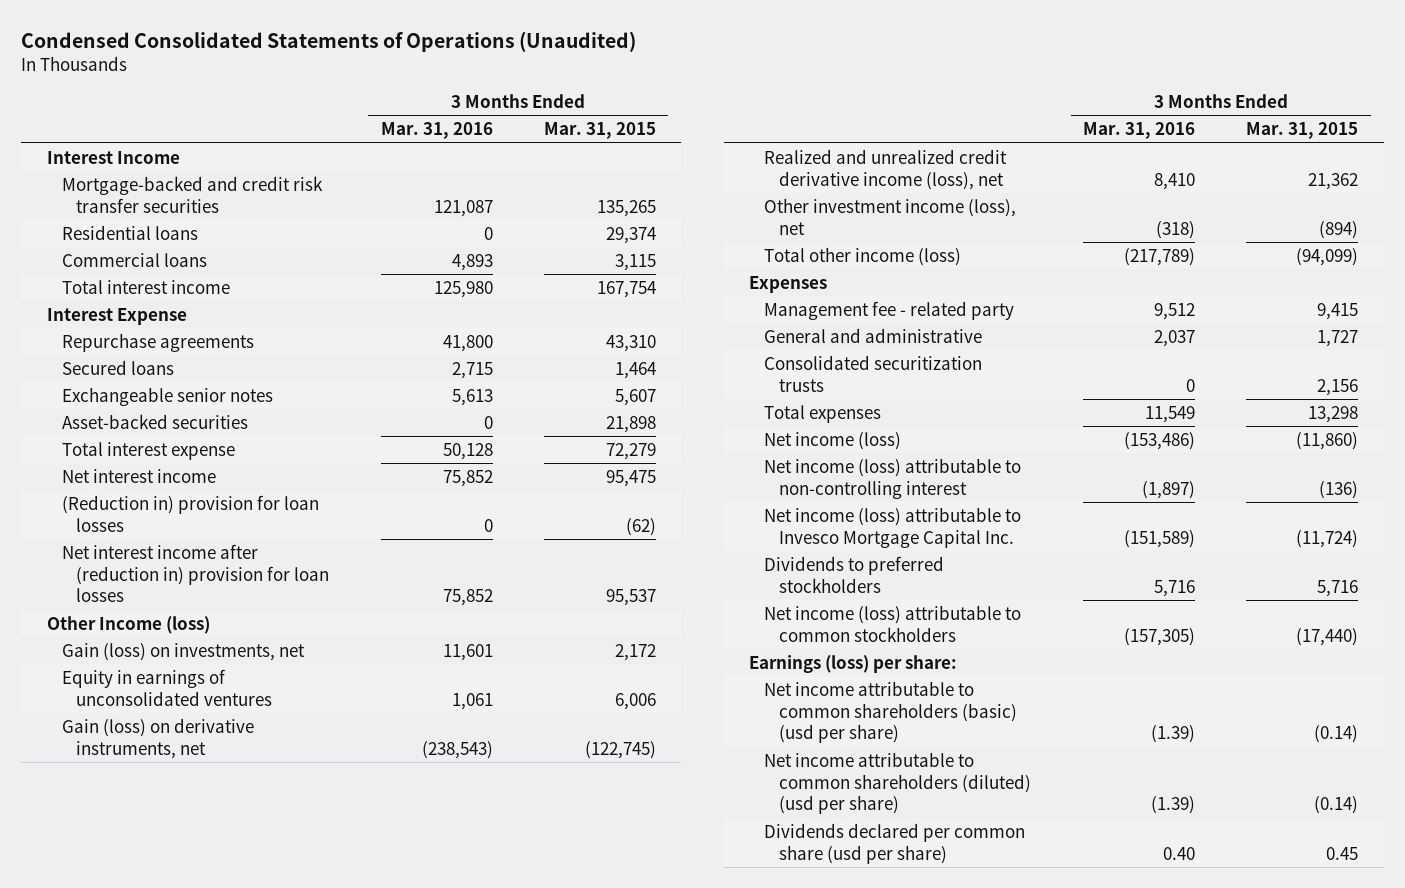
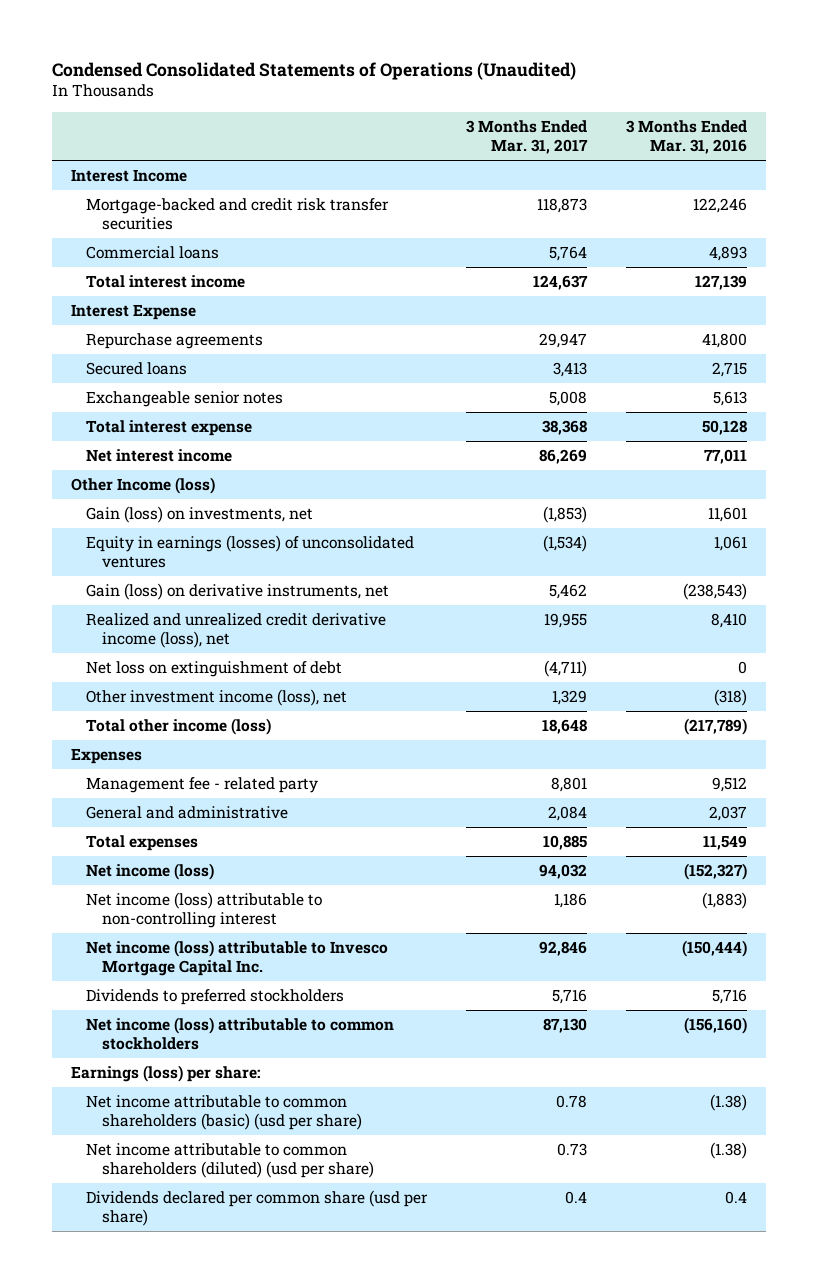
- | 3 Months Ended Mar. 31, 2016 | 3 Months Ended Mar. 31, 2015
+ | 3 Months Ended Mar. 31, 2017 | 3 Months Ended Mar. 31, 2016
- Mortgage-backed and credit risk transfer securities | 121,087 | 135,265
- Residential loans | 0 | 29,374
+ Mortgage-backed and credit risk transfer securities | 118,873 | 122,246
- Total interest income | 125,980 | 167,754
+ Total interest income | 124,637 | 127,139
- Asset-backed securities | 0 | 21,898
- Net interest income | 75,852 | 95,475
- (Reduction in) provision for loan losses | 0 | (62)
- Net interest income after (reduction in) provision for loan losses | 75,852 | 95,537
+ Net interest income | 86,269 | 77,011
- Equity in earnings of unconsolidated ventures | 1,061 | 6,006
+ Equity in earnings (losses) of unconsolidated ventures | (1,534) | 1,061
+ Net loss on extinguishment of debt | (4,711) | 0
- Consolidated securitization trusts | 0 | 2,156
- Net income (loss) | (153,486) | (11,860)
- Net income (loss) attributable to non-controlling interest | (1,897) | (136)
- Net income (loss) attributable to Invesco Mortgage Capital Inc. | (151,589) | (11,724)
+ Net income (loss) | 94,032 | (152,327)
+ Net income (loss) attributable to non-controlling interest | 1,186 | (1,883)
+ Net income (loss) attributable to Invesco Mortgage Capital Inc. | 92,846 | (150,444)
- Net income (loss) attributable to common stockholders | (157,305) | (17,440)
+ Net income (loss) attributable to common stockholders | 87,130 | (156,160)
- Net income attributable to common shareholders (basic) (usd per share) | (1.39) | (0.14)
- Net income attributable to common shareholders (diluted) (usd per share) | (1.39) | (0.14)
- Dividends declared per common share (usd per share) | 0.40 | 0.45
+ Net income attributable to common shareholders (basic) (usd per share) | 0.78 | (1.38)
+ Net income attributable to common shareholders (diluted) (usd per share) | 0.73 | (1.38)
+ Dividends declared per common share (usd per share) | 0.4 | 0.4

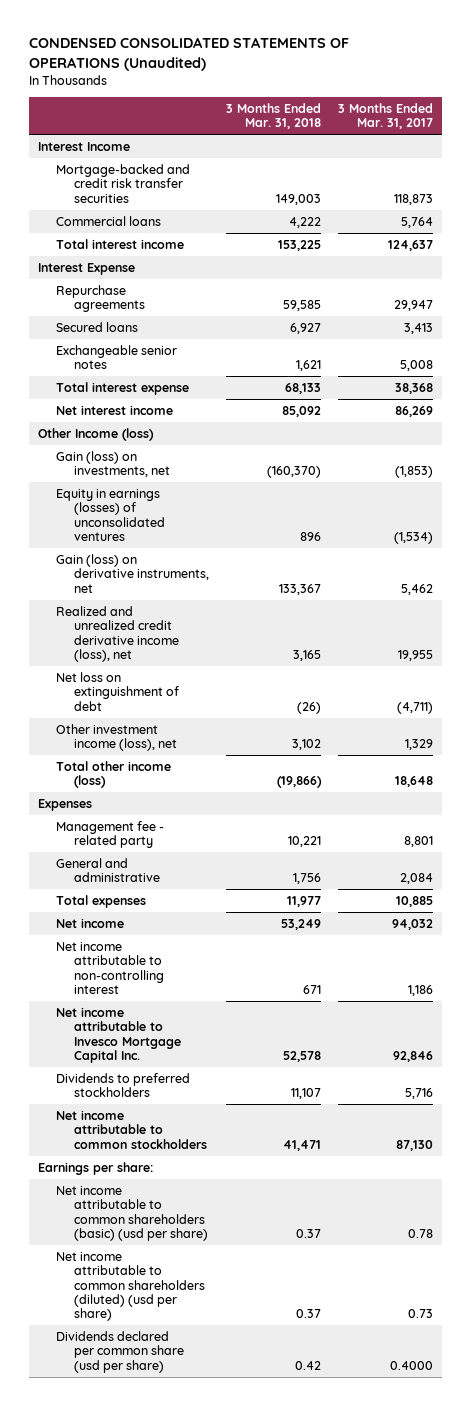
- Condensed Consolidated Statements of Operations (Unaudited)
+ CONDENSED CONSOLIDATED STATEMENTS OF OPERATIONS (Unaudited)
- | 3 Months Ended Mar. 31, 2017 | 3 Months Ended Mar. 31, 2016
+ | 3 Months Ended Mar. 31, 2018 | 3 Months Ended Mar. 31, 2017
- Net income (loss) | 94,032 | (152,327)
- Net income (loss) attributable to non-controlling interest | 1,186 | (1,883)
- Net income (loss) attributable to Invesco Mortgage Capital Inc. | 92,846 | (150,444)
+ Net income | 53,249 | 94,032
+ Net income attributable to non-controlling interest | 671 | 1,186
+ Net income attributable to Invesco Mortgage Capital Inc. | 52,578 | 92,846
- Net income (loss) attributable to common stockholders | 87,130 | (156,160)
- Earnings (loss) per share:
+ Net income attributable to common stockholders | 41,471 | 87,130
+ Earnings per share:
- Dividends declared per common share (usd per share) | 0.4 | 0.4
+ Dividends declared per common share (usd per share) | 0.42 | 0.4000

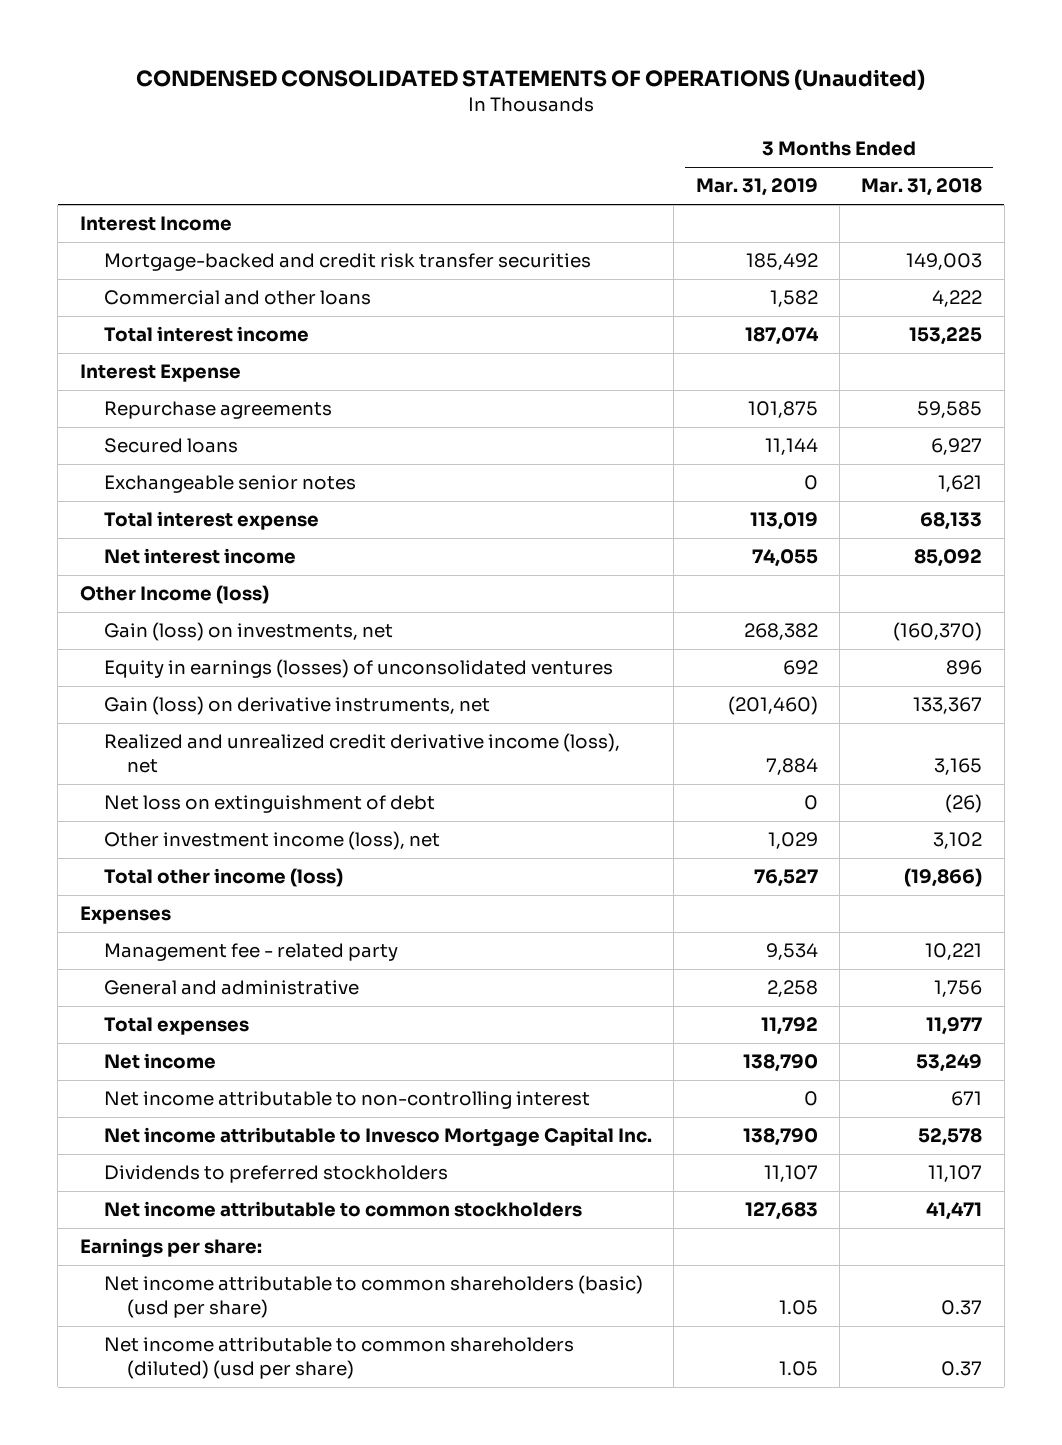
- | 3 Months Ended Mar. 31, 2018 | 3 Months Ended Mar. 31, 2017
+ | 3 Months Ended Mar. 31, 2019 | 3 Months Ended Mar. 31, 2018
- Commercial loans | 4,222 | 5,764
+ Commercial and other loans | 1,582 | 4,222
- Dividends declared per common share (usd per share) | 0.42 | 0.4000

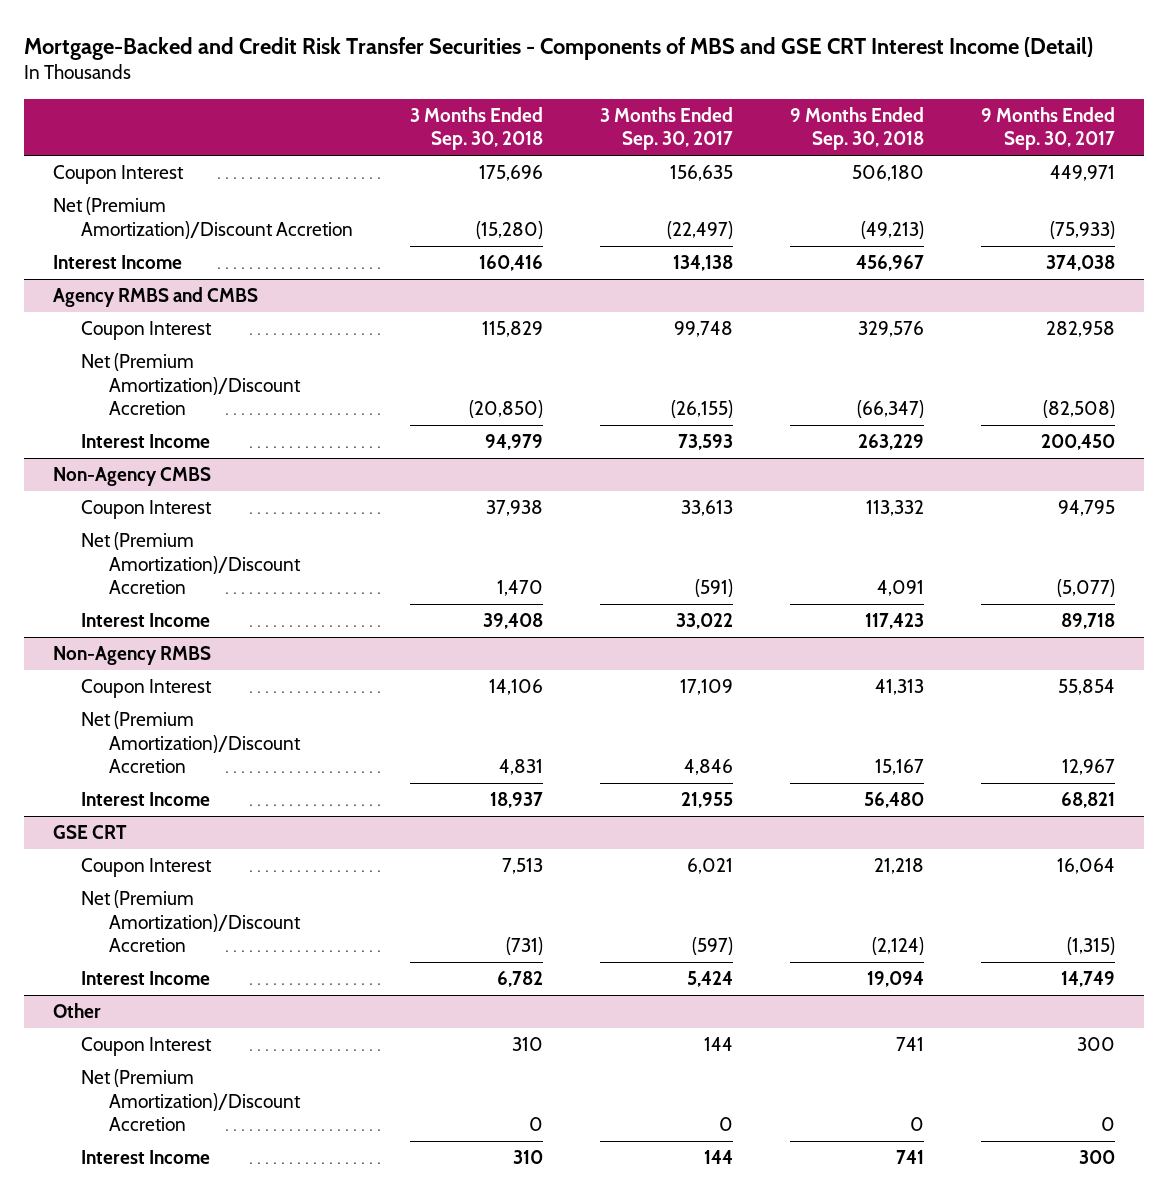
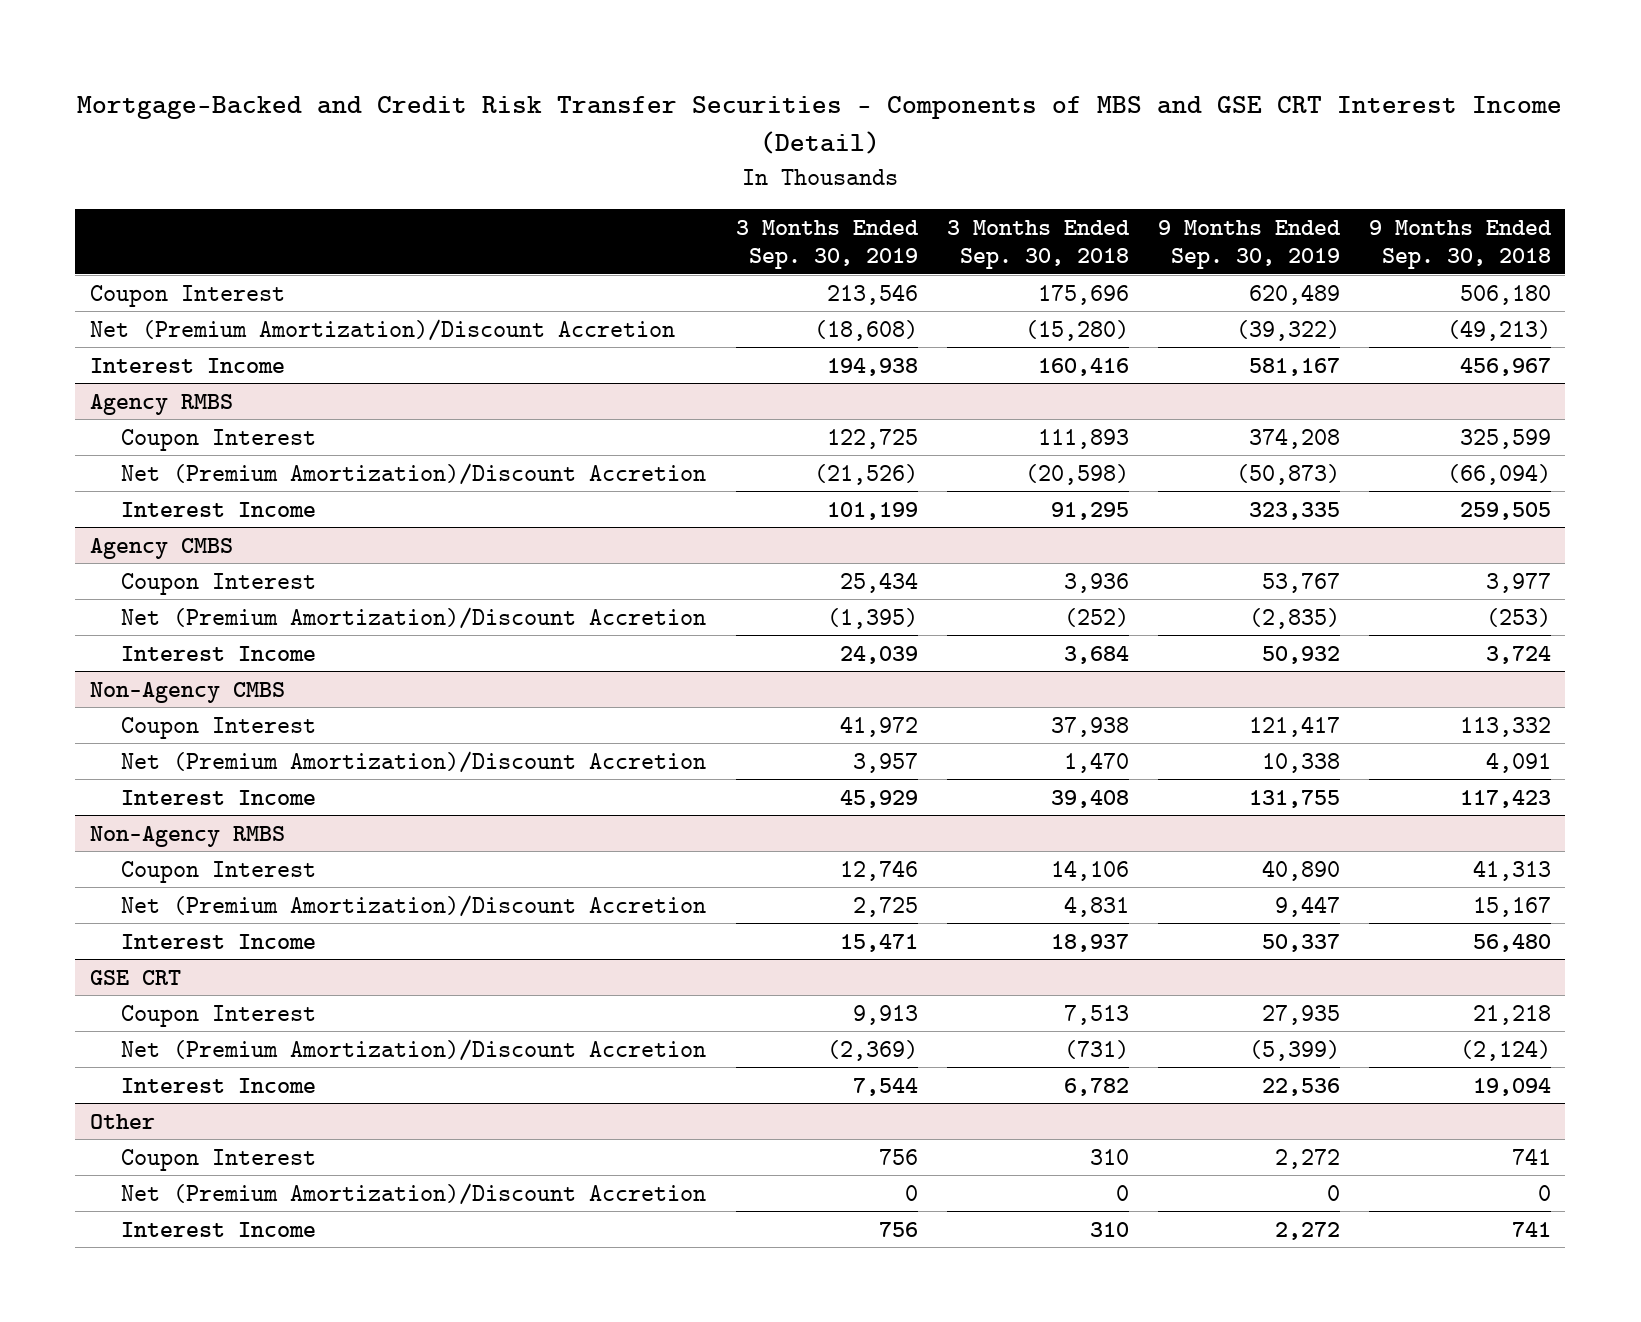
- | 3 Months Ended Sep. 30, 2018 | 3 Months Ended Sep. 30, 2017 | 9 Months Ended Sep. 30, 2018 | 9 Months Ended Sep. 30, 2017
+ | 3 Months Ended Sep. 30, 2019 | 3 Months Ended Sep. 30, 2018 | 9 Months Ended Sep. 30, 2019 | 9 Months Ended Sep. 30, 2018
- Agency RMBS and CMBS
- Coupon Interest | 115,829 | 99,748 | 329,576 | 282,958
- Net (Premium Amortization)/Discount Accretion | (20,850) | (26,155) | (66,347) | (82,508)
- Interest Income | 94,979 | 73,593 | 263,229 | 200,450
+ Agency RMBS
+ Coupon Interest | 122,725 | 111,893 | 374,208 | 325,599
+ Net (Premium Amortization)/Discount Accretion | (21,526) | (20,598) | (50,873) | (66,094)
+ Interest Income | 101,199 | 91,295 | 323,335 | 259,505
+ Agency CMBS
+ Coupon Interest | 25,434 | 3,936 | 53,767 | 3,977
+ Net (Premium Amortization)/Discount Accretion | (1,395) | (252) | (2,835) | (253)
+ Interest Income | 24,039 | 3,684 | 50,932 | 3,724

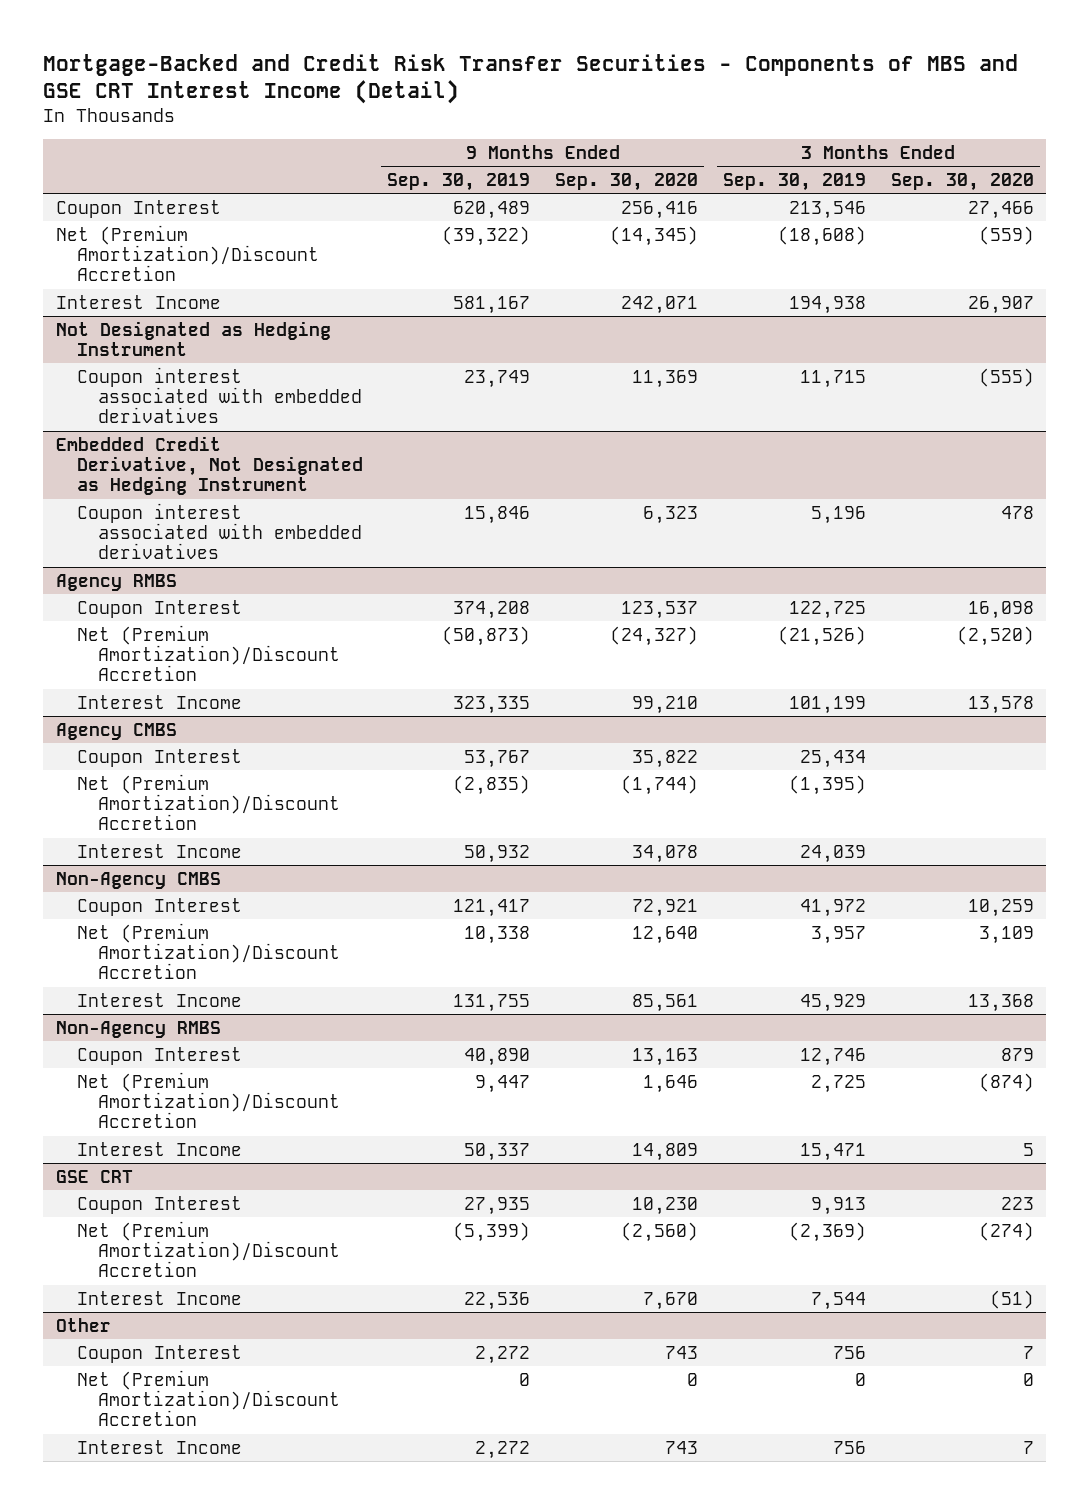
- | 3 Months Ended Sep. 30, 2019 | 3 Months Ended Sep. 30, 2018 | 9 Months Ended Sep. 30, 2019 | 9 Months Ended Sep. 30, 2018
+ | 9 Months Ended Sep. 30, 2019 | 9 Months Ended Sep. 30, 2020 | 3 Months Ended Sep. 30, 2019 | 3 Months Ended Sep. 30, 2020
+ Not Designated as Hedging Instrument
+ Coupon interest associated with embedded derivatives | 23,749 | 11,369 | 11,715 | (555)
+ Embedded Credit Derivative, Not Designated as Hedging Instrument
+ Coupon interest associated with embedded derivatives | 15,846 | 6,323 | 5,196 | 478

